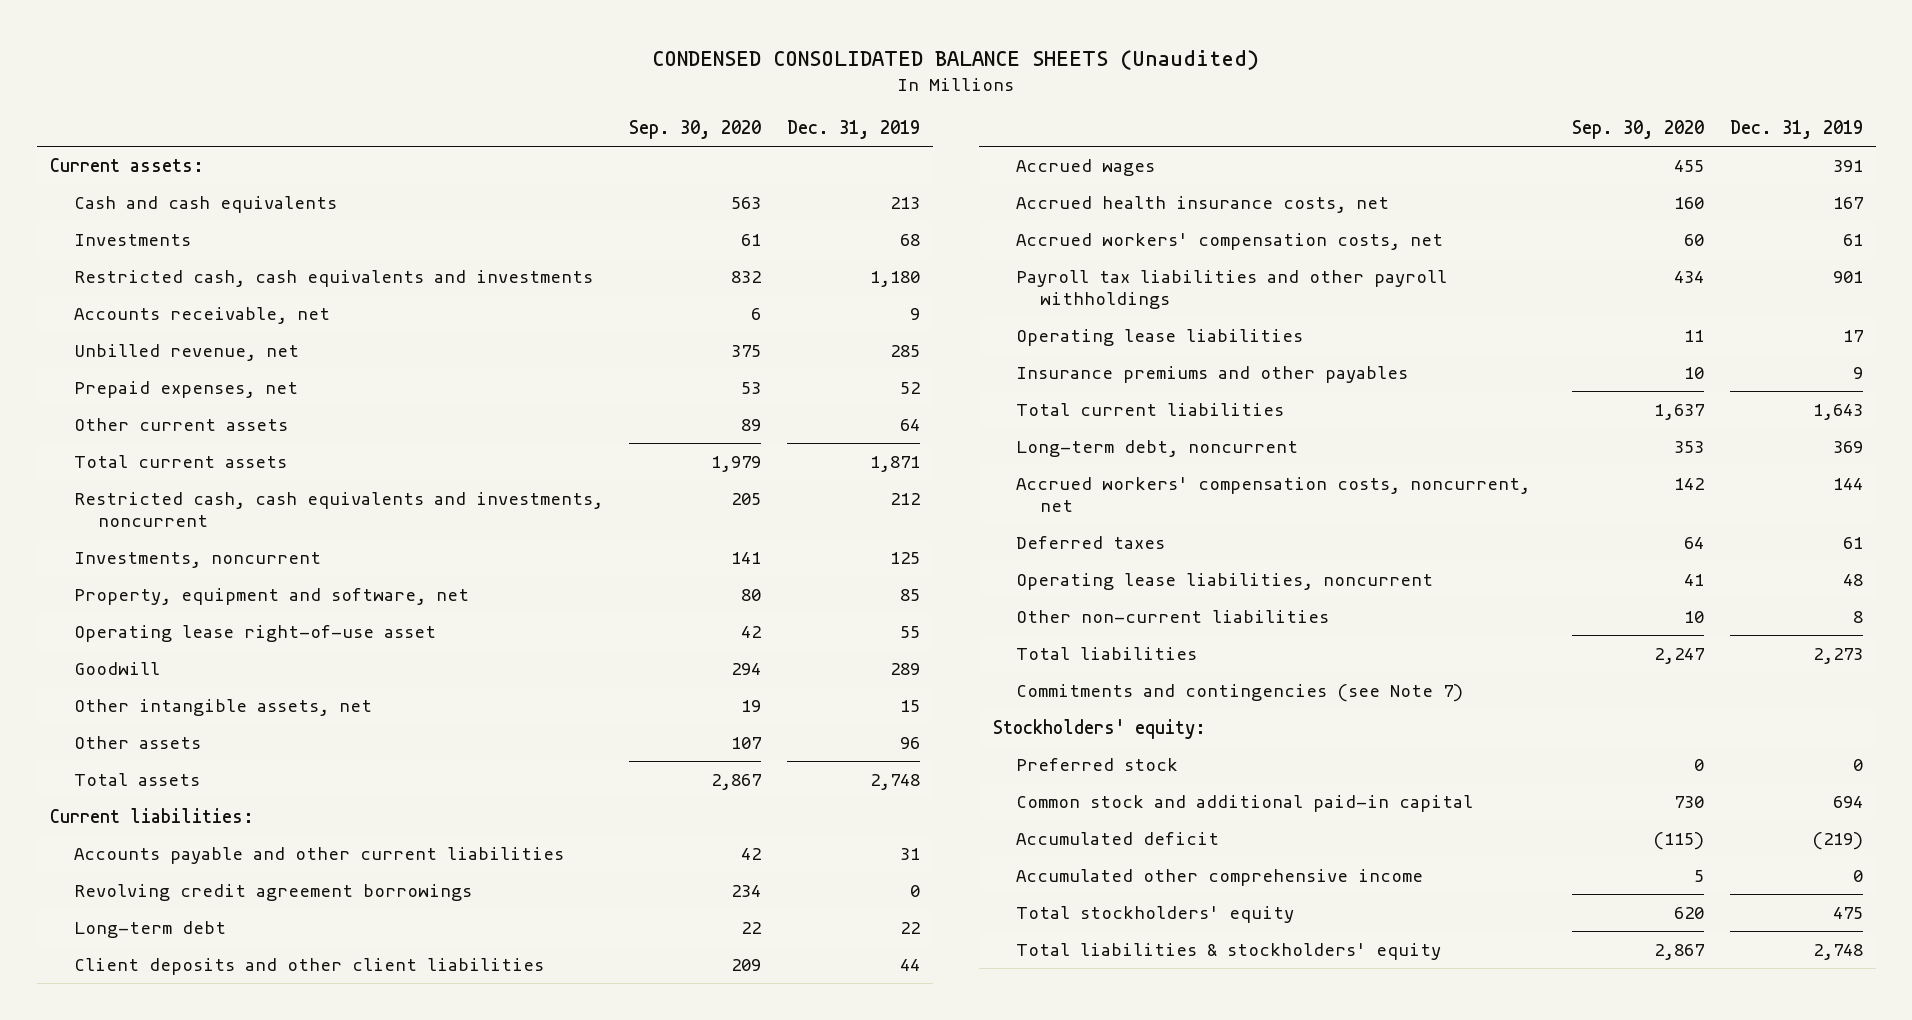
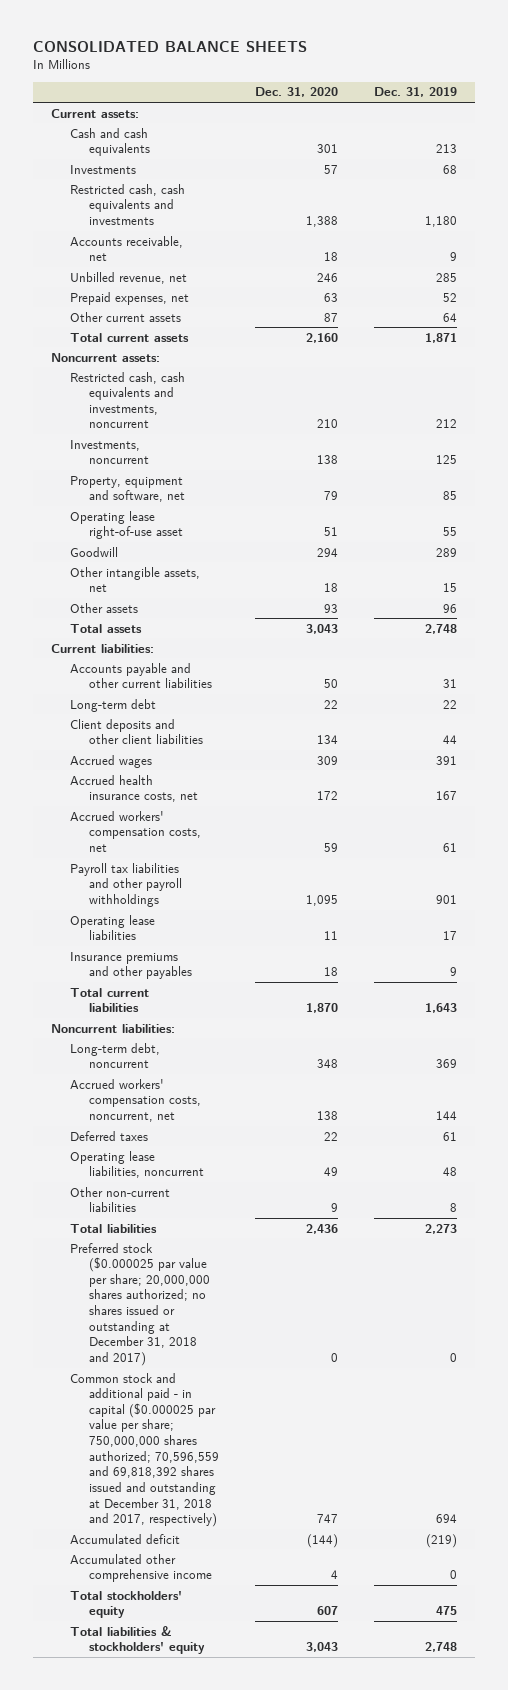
- CONDENSED CONSOLIDATED BALANCE SHEETS (Unaudited)
+ CONSOLIDATED BALANCE SHEETS
- | Sep. 30, 2020 | Dec. 31, 2019
+ | Dec. 31, 2020 | Dec. 31, 2019
+ Noncurrent assets:
- Revolving credit agreement borrowings | 234 | 0
+ Noncurrent liabilities:
- Commitments and contingencies (see Note 7)
- Stockholders' equity:
- Preferred stock | 0 | 0
- Common stock and additional paid-in capital | 730 | 694
+ Preferred stock ($0.000025 par value per share; 20,000,000 shares authorized; no shares issued or outstanding at December 31, 2018 and 2017) | 0 | 0
+ Common stock and additional paid - in capital ($0.000025 par value per share; 750,000,000 shares authorized; 70,596,559 and 69,818,392 shares issued and outstanding at December 31, 2018 and 2017, respectively) | 747 | 694

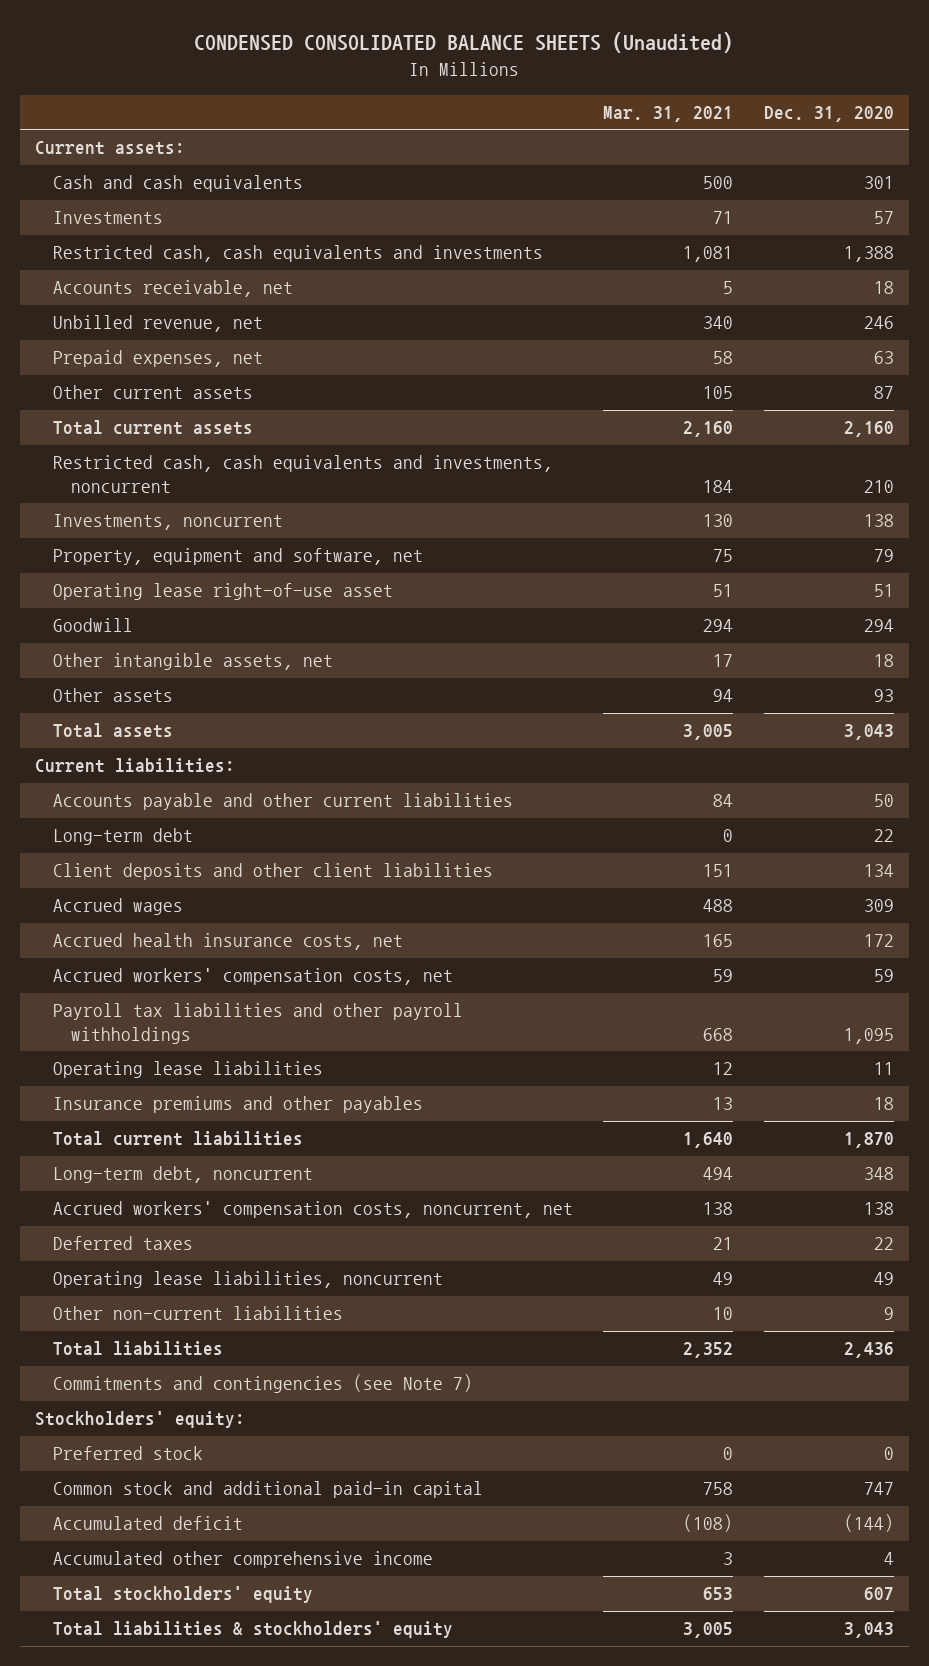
- CONSOLIDATED BALANCE SHEETS
+ CONDENSED CONSOLIDATED BALANCE SHEETS (Unaudited)
- | Dec. 31, 2020 | Dec. 31, 2019
+ | Mar. 31, 2021 | Dec. 31, 2020
- Noncurrent assets:
- Noncurrent liabilities:
- Preferred stock ($0.000025 par value per share; 20,000,000 shares authorized; no shares issued or outstanding at December 31, 2018 and 2017) | 0 | 0
- Common stock and additional paid - in capital ($0.000025 par value per share; 750,000,000 shares authorized; 70,596,559 and 69,818,392 shares issued and outstanding at December 31, 2018 and 2017, respectively) | 747 | 694
+ Commitments and contingencies (see Note 7)
+ Stockholders' equity:
+ Preferred stock | 0 | 0
+ Common stock and additional paid-in capital | 758 | 747

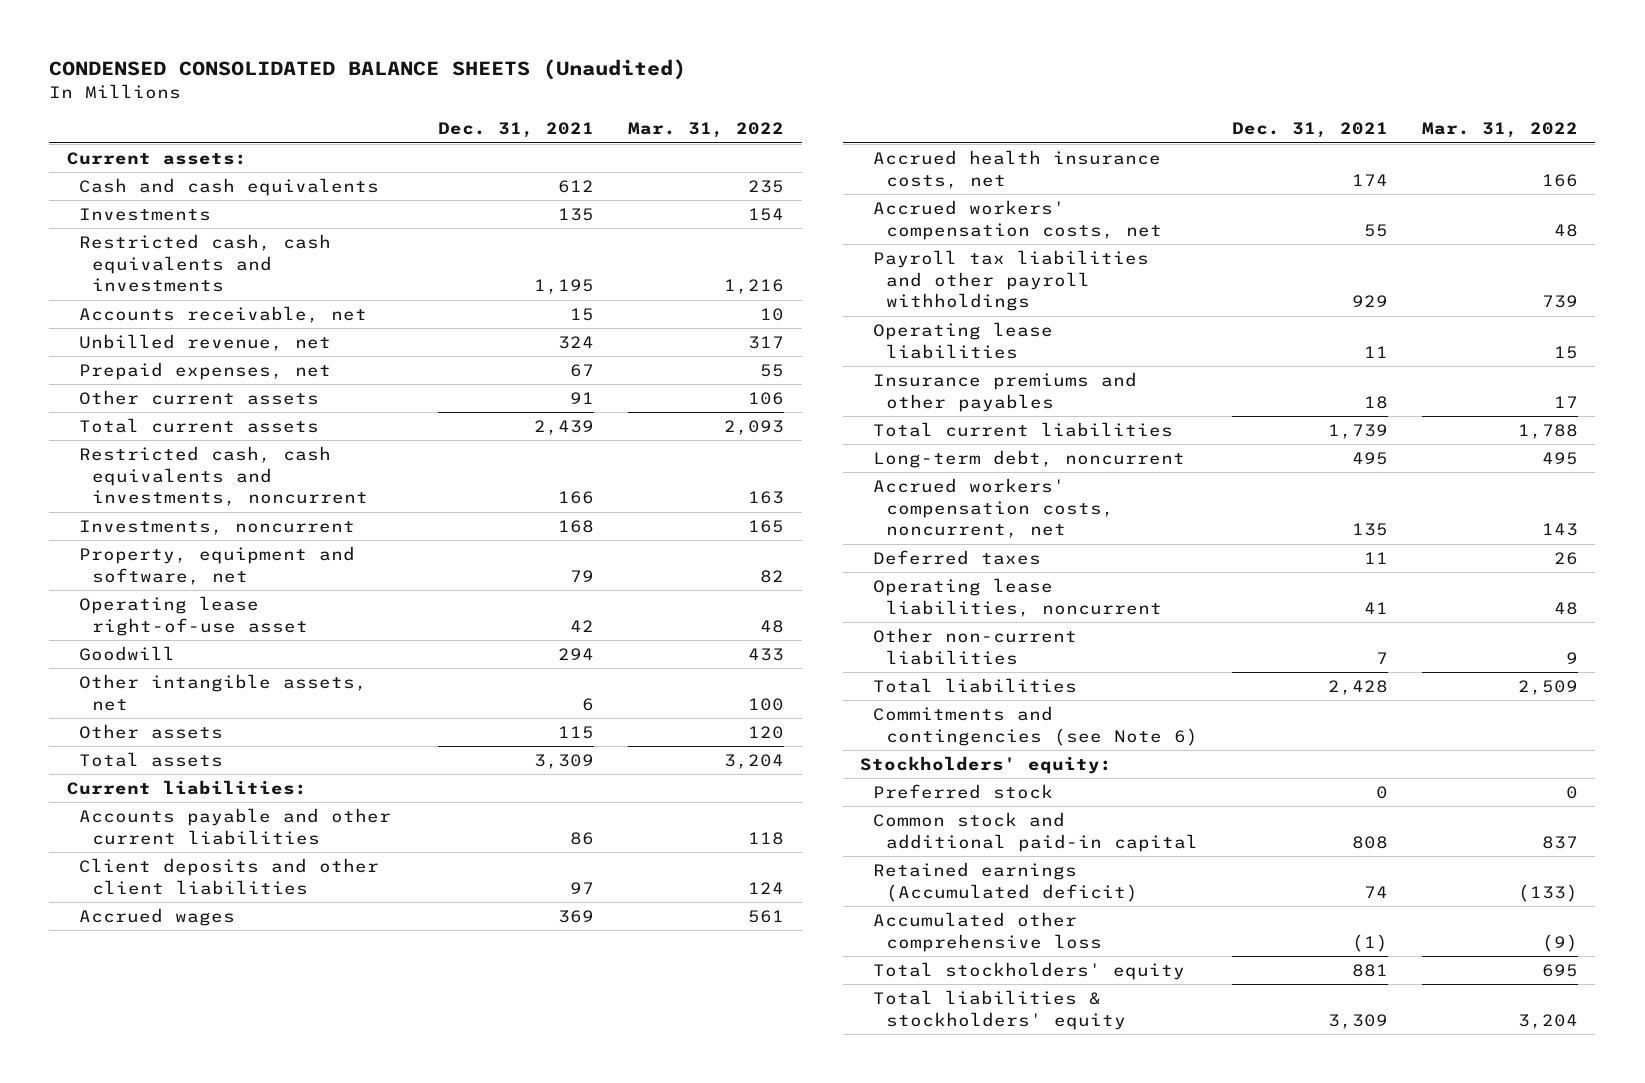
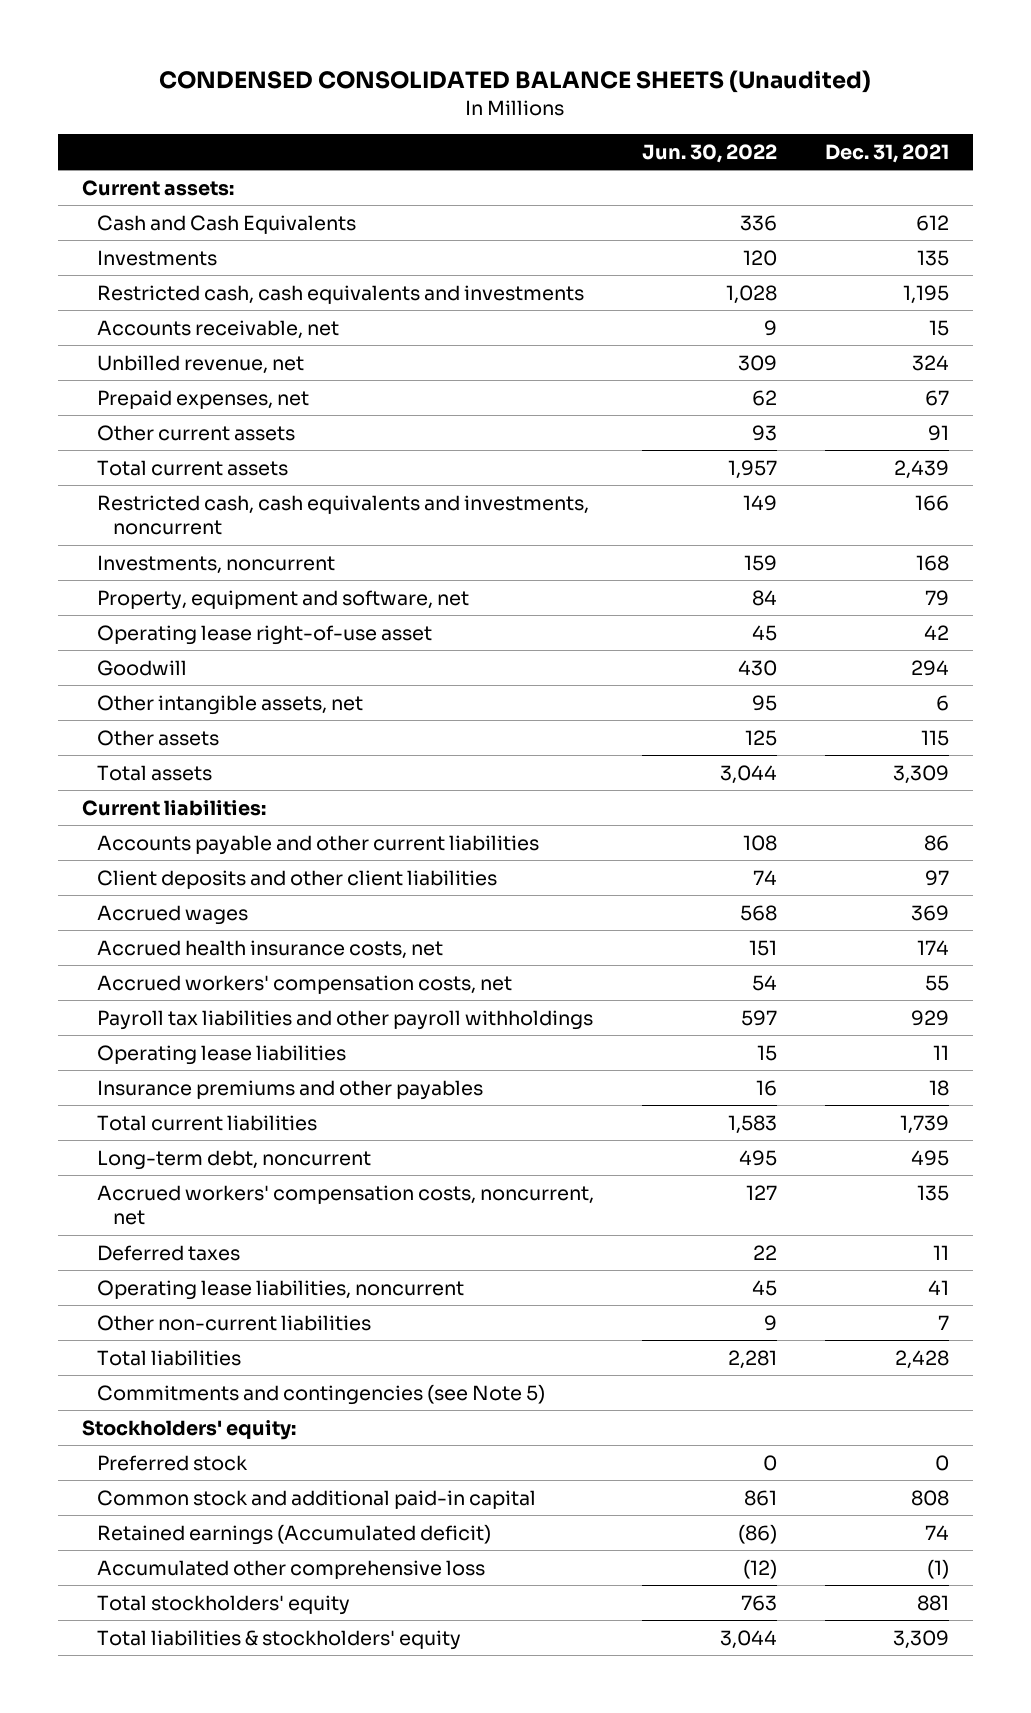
- | Dec. 31, 2021 | Mar. 31, 2022
+ | Jun. 30, 2022 | Dec. 31, 2021
- Cash and cash equivalents | 612 | 235
+ Cash and Cash Equivalents | 336 | 612
- Commitments and contingencies (see Note 6)
+ Commitments and contingencies (see Note 5)

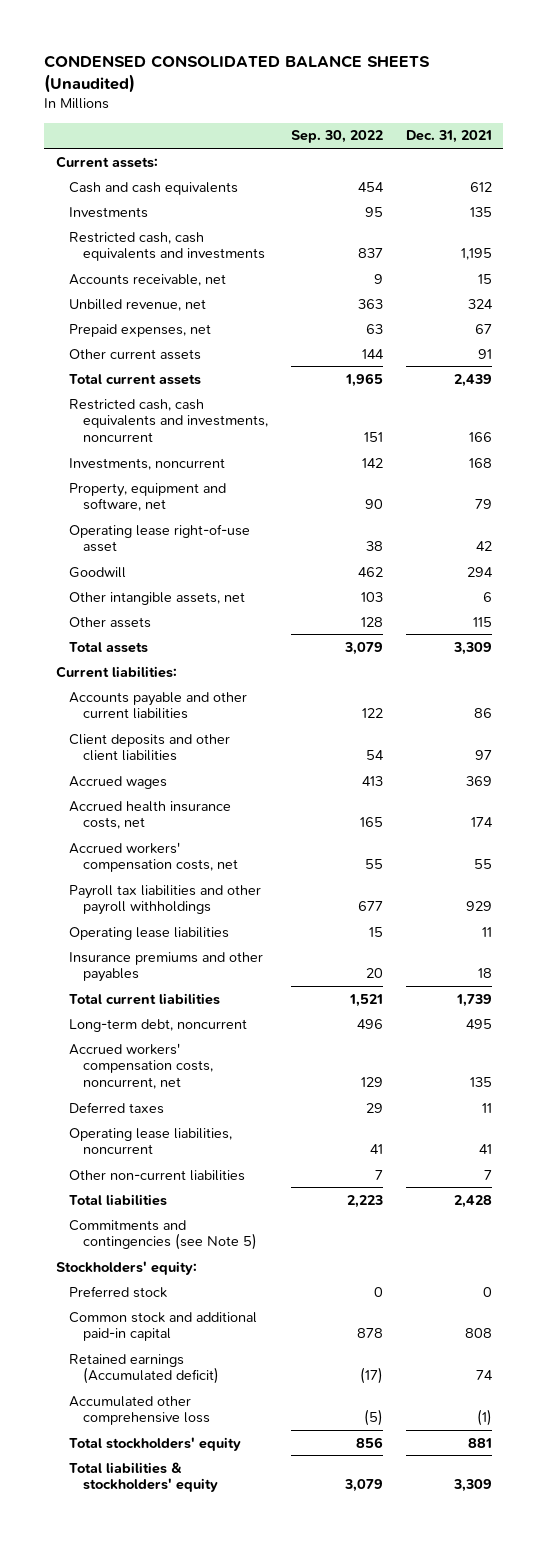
- | Jun. 30, 2022 | Dec. 31, 2021
+ | Sep. 30, 2022 | Dec. 31, 2021
- Cash and Cash Equivalents | 336 | 612
+ Cash and cash equivalents | 454 | 612

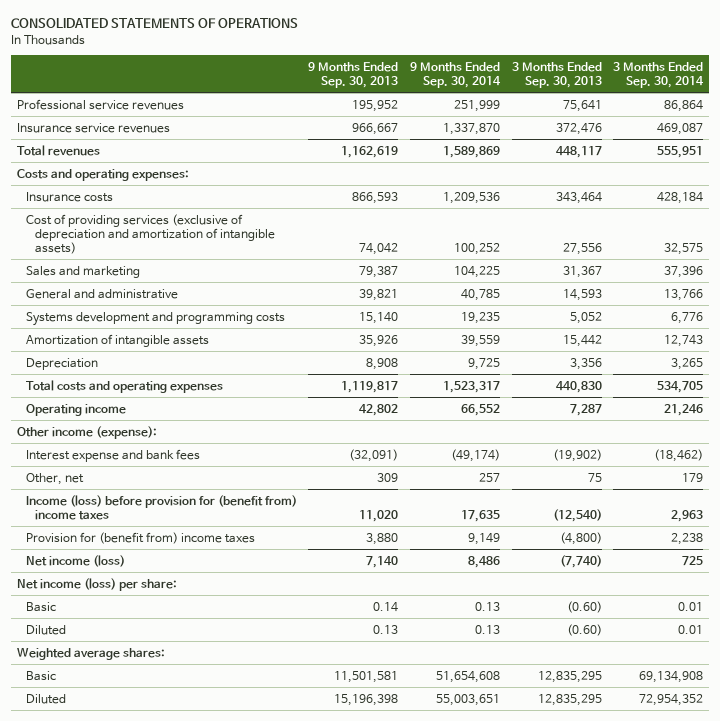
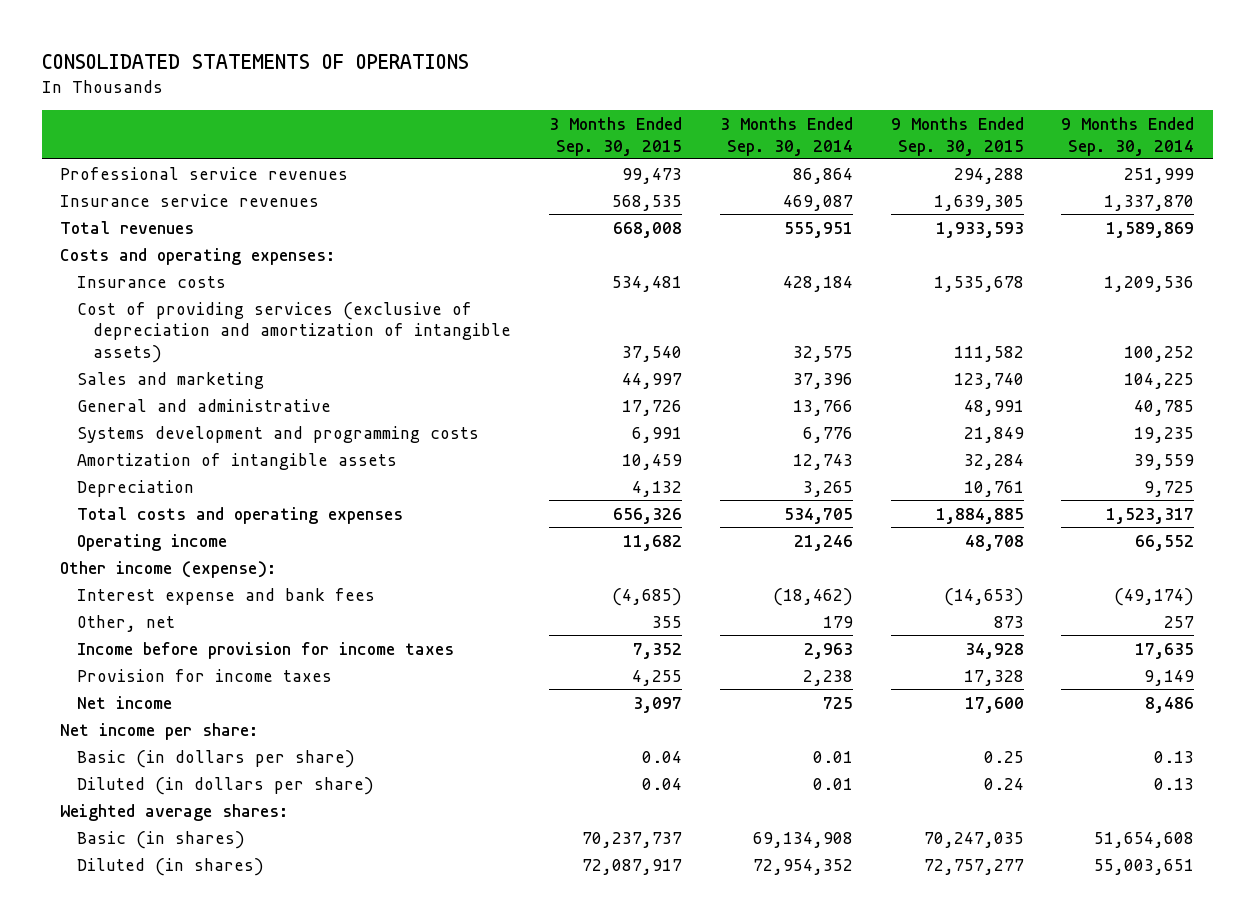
- | 9 Months Ended Sep. 30, 2013 | 9 Months Ended Sep. 30, 2014 | 3 Months Ended Sep. 30, 2013 | 3 Months Ended Sep. 30, 2014
+ | 3 Months Ended Sep. 30, 2015 | 3 Months Ended Sep. 30, 2014 | 9 Months Ended Sep. 30, 2015 | 9 Months Ended Sep. 30, 2014
- Income (loss) before provision for (benefit from) income taxes | 11,020 | 17,635 | (12,540) | 2,963
- Provision for (benefit from) income taxes | 3,880 | 9,149 | (4,800) | 2,238
- Net income (loss) | 7,140 | 8,486 | (7,740) | 725
- Net income (loss) per share:
- Basic | 0.14 | 0.13 | (0.60) | 0.01
- Diluted | 0.13 | 0.13 | (0.60) | 0.01
+ Income before provision for income taxes | 7,352 | 2,963 | 34,928 | 17,635
+ Provision for income taxes | 4,255 | 2,238 | 17,328 | 9,149
+ Net income | 3,097 | 725 | 17,600 | 8,486
+ Net income per share:
+ Basic (in dollars per share) | 0.04 | 0.01 | 0.25 | 0.13
+ Diluted (in dollars per share) | 0.04 | 0.01 | 0.24 | 0.13
- Basic | 11,501,581 | 51,654,608 | 12,835,295 | 69,134,908
- Diluted | 15,196,398 | 55,003,651 | 12,835,295 | 72,954,352
+ Basic (in shares) | 70,237,737 | 69,134,908 | 70,247,035 | 51,654,608
+ Diluted (in shares) | 72,087,917 | 72,954,352 | 72,757,277 | 55,003,651

